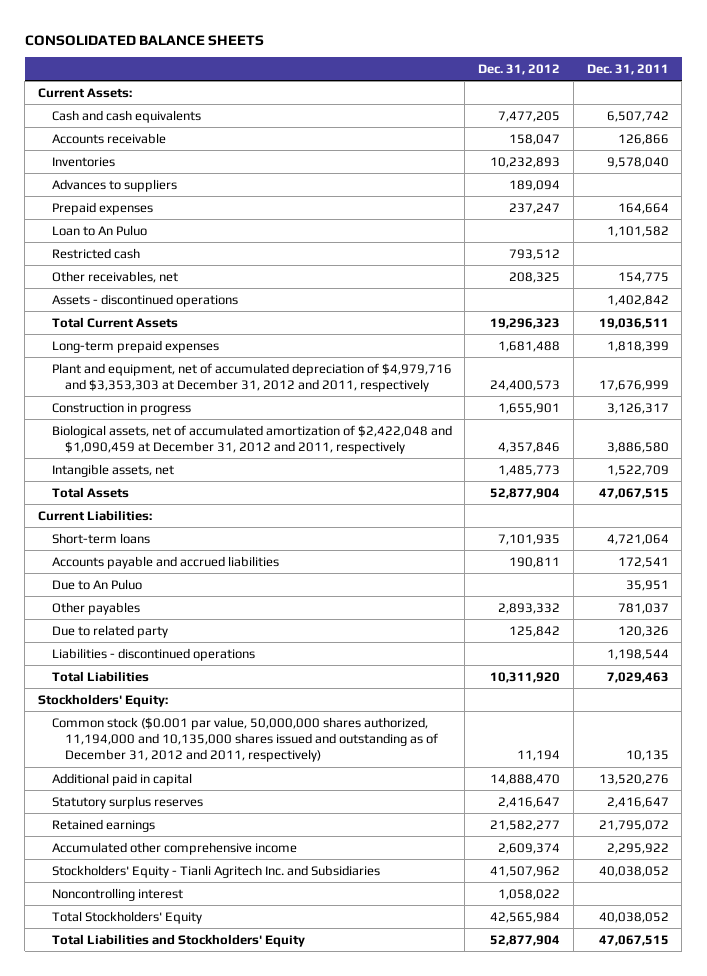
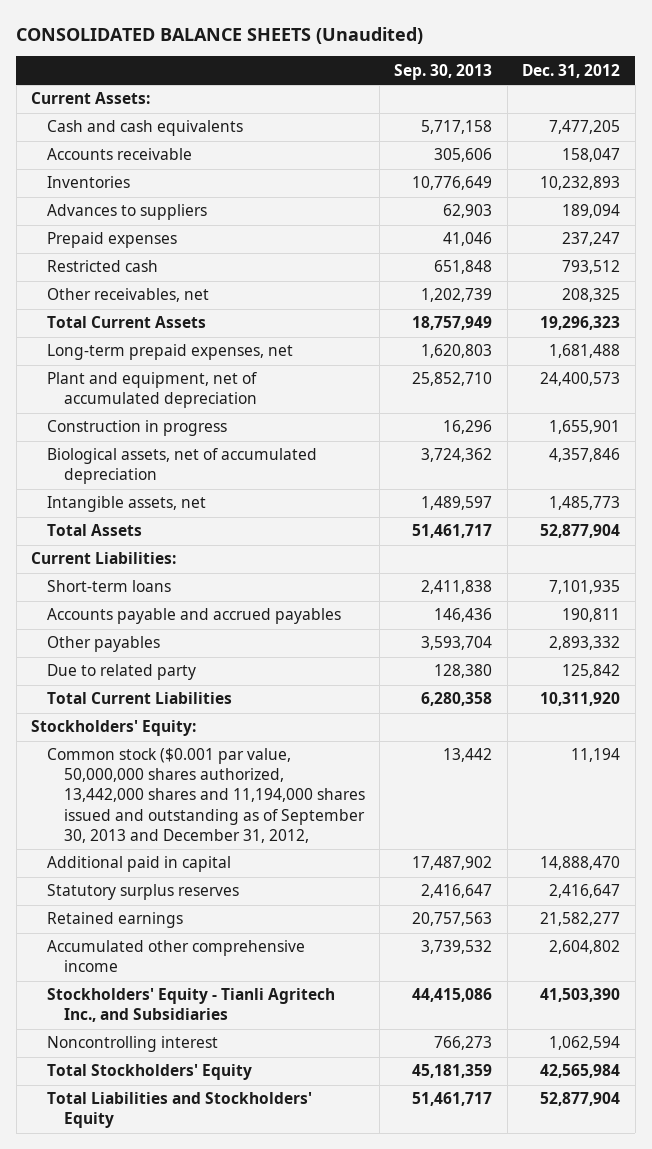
- CONSOLIDATED BALANCE SHEETS
+ CONSOLIDATED BALANCE SHEETS (Unaudited)
- | Dec. 31, 2012 | Dec. 31, 2011
+ | Sep. 30, 2013 | Dec. 31, 2012
- Loan to An Puluo | | 1,101,582
- Assets - discontinued operations | | 1,402,842
- Long-term prepaid expenses | 1,681,488 | 1,818,399
- Plant and equipment, net of accumulated depreciation of $4,979,716 and $3,353,303 at December 31, 2012 and 2011, respectively | 24,400,573 | 17,676,999
+ Long-term prepaid expenses, net | 1,620,803 | 1,681,488
+ Plant and equipment, net of accumulated depreciation | 25,852,710 | 24,400,573
- Biological assets, net of accumulated amortization of $2,422,048 and $1,090,459 at December 31, 2012 and 2011, respectively | 4,357,846 | 3,886,580
+ Biological assets, net of accumulated depreciation | 3,724,362 | 4,357,846
- Accounts payable and accrued liabilities | 190,811 | 172,541
- Due to An Puluo | | 35,951
+ Accounts payable and accrued payables | 146,436 | 190,811
- Liabilities - discontinued operations | | 1,198,544
- Total Liabilities | 10,311,920 | 7,029,463
+ Total Current Liabilities | 6,280,358 | 10,311,920
- Common stock ($0.001 par value, 50,000,000 shares authorized, 11,194,000 and 10,135,000 shares issued and outstanding as of December 31, 2012 and 2011, respectively) | 11,194 | 10,135
+ Common stock ($0.001 par value, 50,000,000 shares authorized, 13,442,000 shares and 11,194,000 shares issued and outstanding as of September 30, 2013 and December 31, 2012, | 13,442 | 11,194
- Accumulated other comprehensive income | 2,609,374 | 2,295,922
- Stockholders' Equity - Tianli Agritech Inc. and Subsidiaries | 41,507,962 | 40,038,052
- Noncontrolling interest | 1,058,022 |
+ Accumulated other comprehensive income | 3,739,532 | 2,604,802
+ Stockholders' Equity - Tianli Agritech Inc., and Subsidiaries | 44,415,086 | 41,503,390
+ Noncontrolling interest | 766,273 | 1,062,594

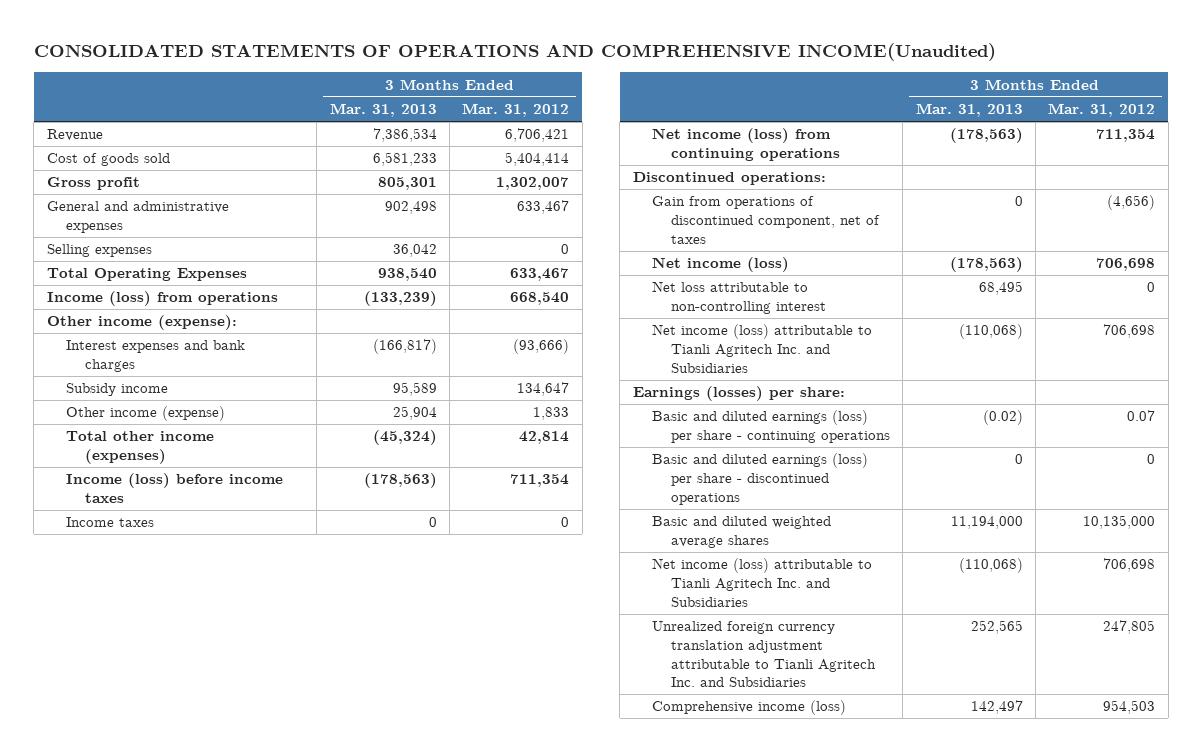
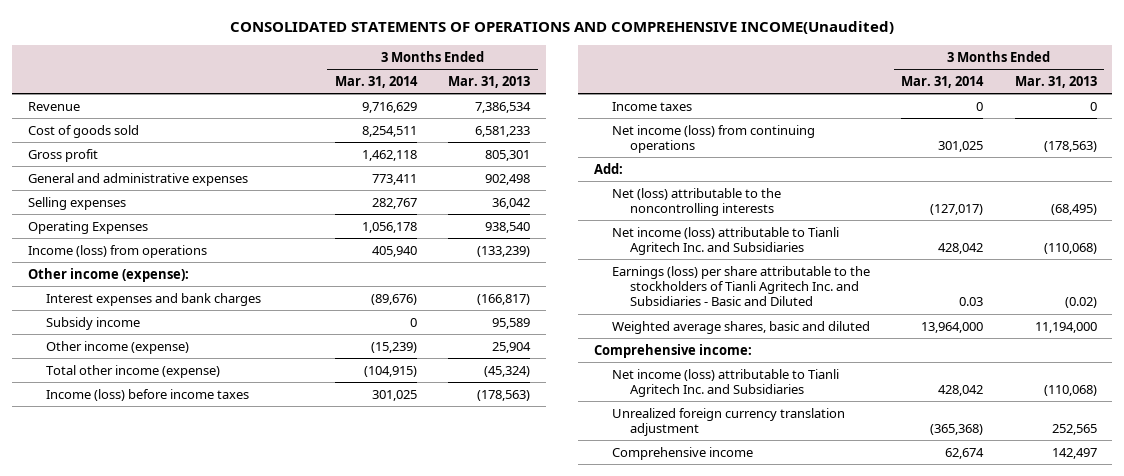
- | 3 Months Ended Mar. 31, 2013 | 3 Months Ended Mar. 31, 2012
+ | 3 Months Ended Mar. 31, 2014 | 3 Months Ended Mar. 31, 2013
- Total Operating Expenses | 938,540 | 633,467
+ Operating Expenses | 1,056,178 | 938,540
- Total other income (expenses) | (45,324) | 42,814
+ Total other income (expense) | (104,915) | (45,324)
- Discontinued operations:
- Gain from operations of discontinued component, net of taxes | 0 | (4,656)
- Net income (loss) | (178,563) | 706,698
- Net loss attributable to non-controlling interest | 68,495 | 0
+ Add:
+ Net (loss) attributable to the noncontrolling interests | (127,017) | (68,495)
- Earnings (losses) per share:
- Basic and diluted earnings (loss) per share - continuing operations | (0.02) | 0.07
- Basic and diluted earnings (loss) per share - discontinued operations | 0 | 0
- Basic and diluted weighted average shares | 11,194,000 | 10,135,000
+ Earnings (loss) per share attributable to the stockholders of Tianli Agritech Inc. and Subsidiaries - Basic and Diluted | 0.03 | (0.02)
+ Weighted average shares, basic and diluted | 13,964,000 | 11,194,000
+ Comprehensive income:
- Unrealized foreign currency translation adjustment attributable to Tianli Agritech Inc. and Subsidiaries | 252,565 | 247,805
- Comprehensive income (loss) | 142,497 | 954,503
+ Unrealized foreign currency translation adjustment | (365,368) | 252,565
+ Comprehensive income | 62,674 | 142,497

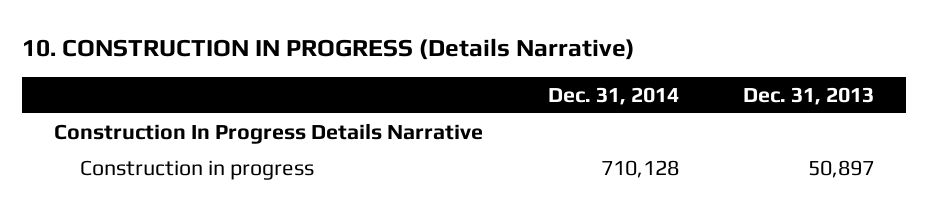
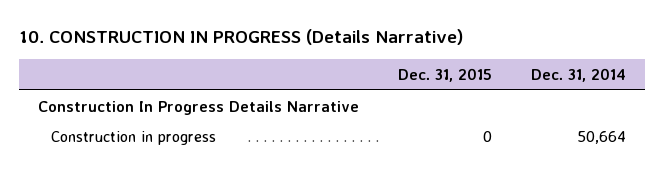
- | Dec. 31, 2014 | Dec. 31, 2013
+ | Dec. 31, 2015 | Dec. 31, 2014
- Construction in progress | 710,128 | 50,897
+ Construction in progress | 0 | 50,664

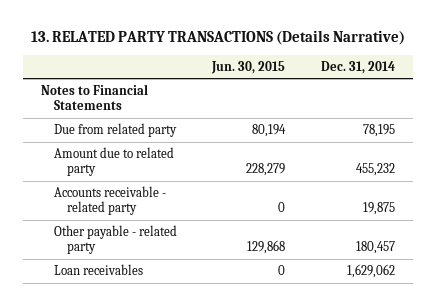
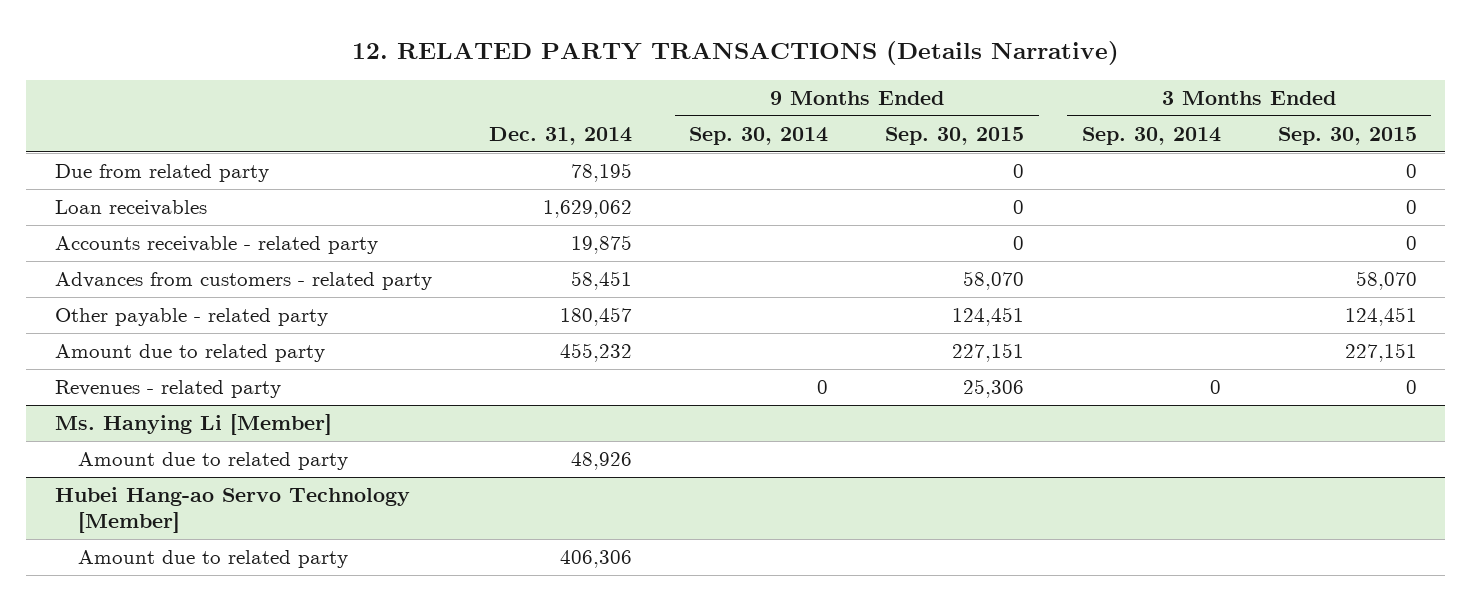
- 13. RELATED PARTY TRANSACTIONS (Details Narrative)
+ 12. RELATED PARTY TRANSACTIONS (Details Narrative)
- | Jun. 30, 2015 | Dec. 31, 2014
+ | Dec. 31, 2014 | 9 Months Ended Sep. 30, 2014 | 9 Months Ended Sep. 30, 2015 | 3 Months Ended Sep. 30, 2014 | 3 Months Ended Sep. 30, 2015
- Notes to Financial Statements
moved up: Loan receivables | 1,629,062 | | 0 | | 0
+ Advances from customers - related party | 58,451 | | 58,070 | | 58,070
moved down: Amount due to related party | 455,232 | | 227,151 | | 227,151
+ Revenues - related party | | 0 | 25,306 | 0 | 0
+ Ms. Hanying Li [Member]
+ Amount due to related party | 48,926 | | | |
+ Hubei Hang-ao Servo Technology [Member]
+ Amount due to related party | 406,306 | | | |

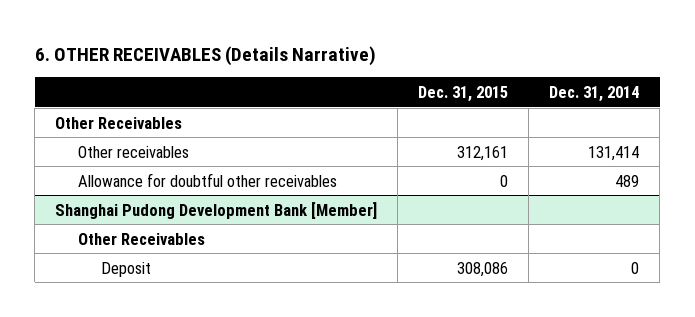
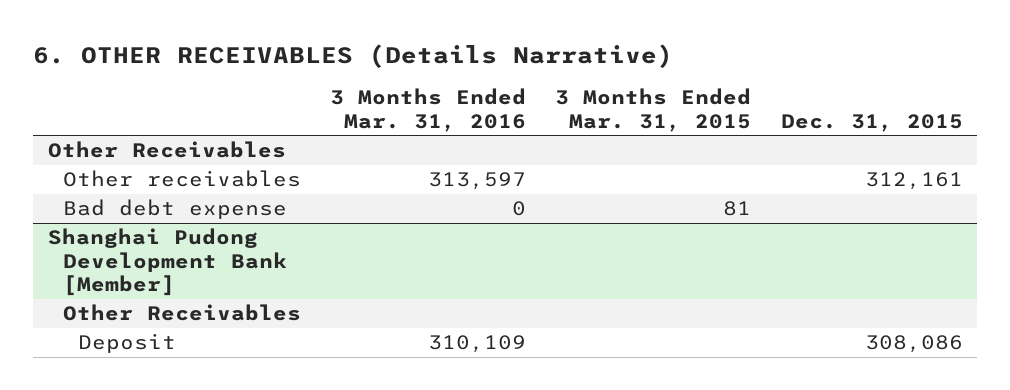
- | Dec. 31, 2015 | Dec. 31, 2014
+ | 3 Months Ended Mar. 31, 2016 | 3 Months Ended Mar. 31, 2015 | Dec. 31, 2015
- Allowance for doubtful other receivables | 0 | 489
+ Bad debt expense | 0 | 81 |

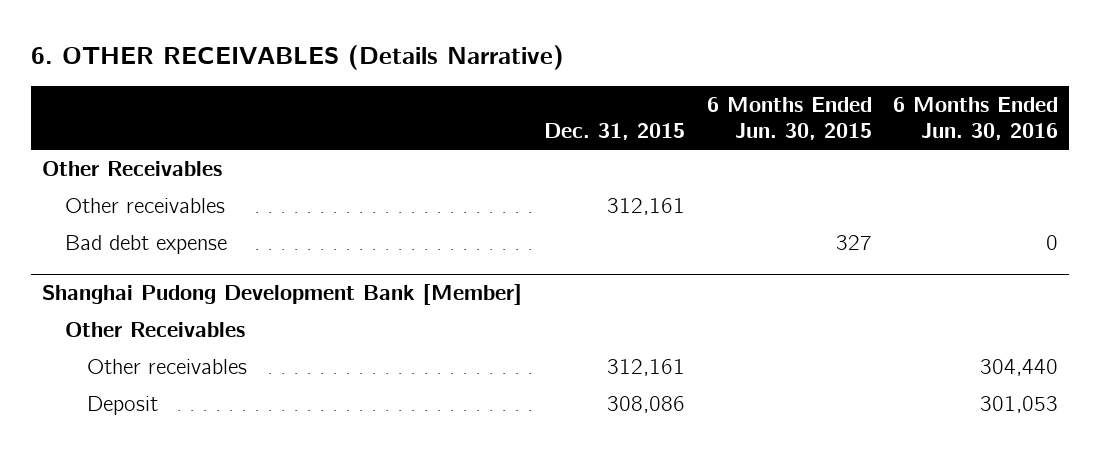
- | 3 Months Ended Mar. 31, 2016 | 3 Months Ended Mar. 31, 2015 | Dec. 31, 2015
+ | Dec. 31, 2015 | 6 Months Ended Jun. 30, 2015 | 6 Months Ended Jun. 30, 2016
@ Shanghai Pudong Development Bank [Member]
+ Other receivables | 312,161 | | 304,440

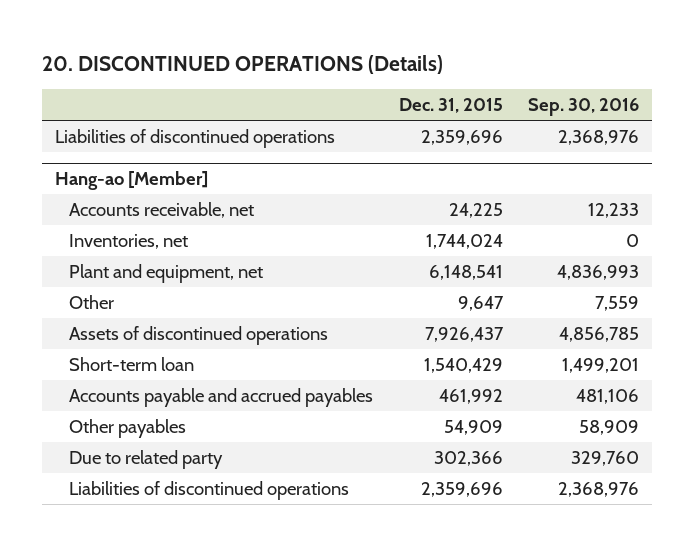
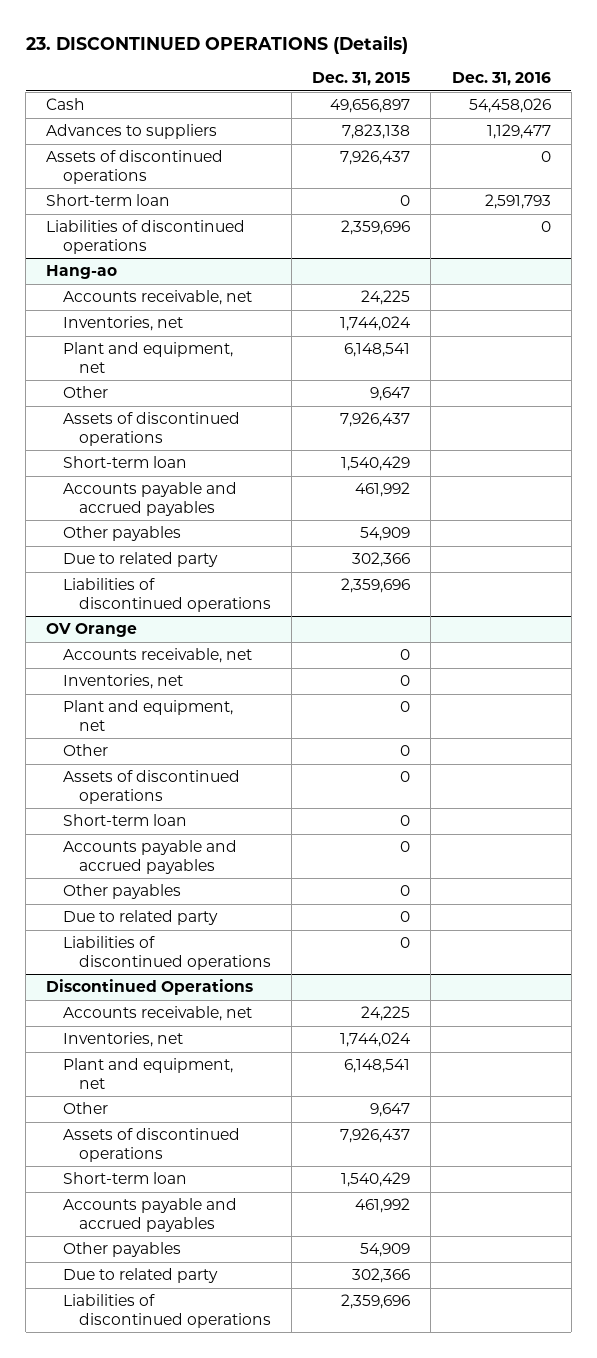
- 20. DISCONTINUED OPERATIONS (Details)
+ 23. DISCONTINUED OPERATIONS (Details)
- | Dec. 31, 2015 | Sep. 30, 2016
+ | Dec. 31, 2015 | Dec. 31, 2016
+ Cash | 49,656,897 | 54,458,026
+ Advances to suppliers | 7,823,138 | 1,129,477
+ Assets of discontinued operations | 7,926,437 | 0
+ Short-term loan | 0 | 2,591,793
- Hang-ao [Member]
+ Hang-ao
+ OV Orange
+ Accounts receivable, net | 0 |
+ Inventories, net | 0 |
+ Plant and equipment, net | 0 |
+ Other | 0 |
+ Assets of discontinued operations | 0 |
+ Short-term loan | 0 |
+ Accounts payable and accrued payables | 0 |
+ Other payables | 0 |
+ Due to related party | 0 |
+ Liabilities of discontinued operations | 0 |
+ Discontinued Operations
+ Accounts receivable, net | 24,225 |
+ Inventories, net | 1,744,024 |
+ Plant and equipment, net | 6,148,541 |
+ Other | 9,647 |
+ Assets of discontinued operations | 7,926,437 |
+ Short-term loan | 1,540,429 |
+ Accounts payable and accrued payables | 461,992 |
+ Other payables | 54,909 |
+ Due to related party | 302,366 |
+ Liabilities of discontinued operations | 2,359,696 |

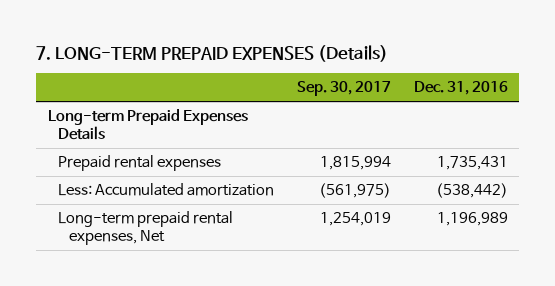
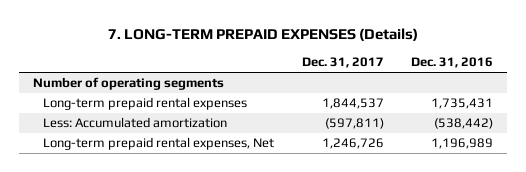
- | Sep. 30, 2017 | Dec. 31, 2016
+ | Dec. 31, 2017 | Dec. 31, 2016
- Long-term Prepaid Expenses Details
- Prepaid rental expenses | 1,815,994 | 1,735,431
+ Number of operating segments
+ Long-term prepaid rental expenses | 1,844,537 | 1,735,431

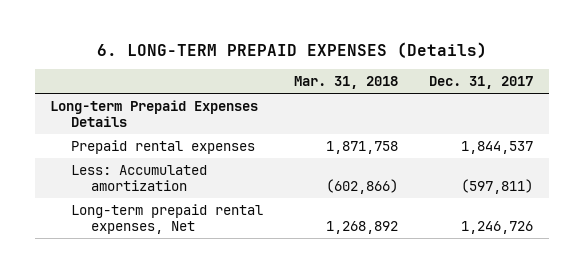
- 7. LONG-TERM PREPAID EXPENSES (Details)
+ 6. LONG-TERM PREPAID EXPENSES (Details)
- | Dec. 31, 2017 | Dec. 31, 2016
+ | Mar. 31, 2018 | Dec. 31, 2017
- Number of operating segments
- Long-term prepaid rental expenses | 1,844,537 | 1,735,431
+ Long-term Prepaid Expenses Details
+ Prepaid rental expenses | 1,871,758 | 1,844,537

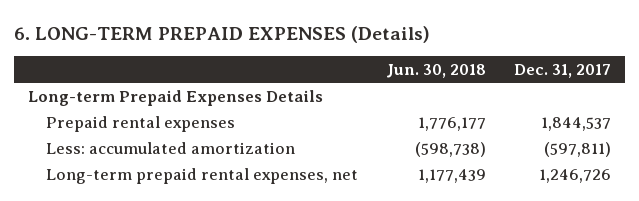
- | Mar. 31, 2018 | Dec. 31, 2017
+ | Jun. 30, 2018 | Dec. 31, 2017
- Less: Accumulated amortization | (602,866) | (597,811)
- Long-term prepaid rental expenses, Net | 1,268,892 | 1,246,726
+ Less: accumulated amortization | (598,738) | (597,811)
+ Long-term prepaid rental expenses, net | 1,177,439 | 1,246,726

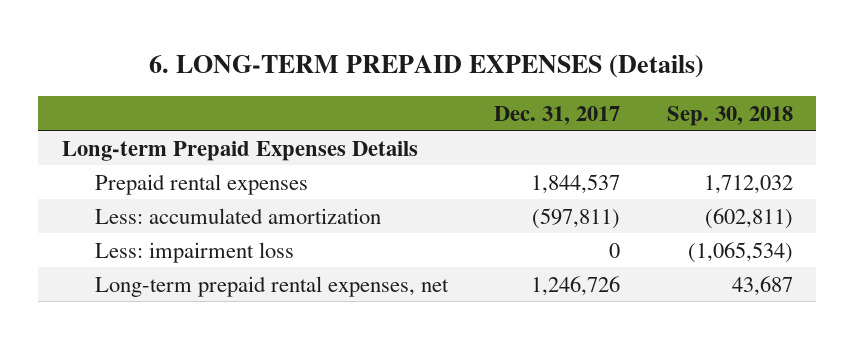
- | Jun. 30, 2018 | Dec. 31, 2017
+ | Dec. 31, 2017 | Sep. 30, 2018
+ Less: impairment loss | 0 | (1,065,534)

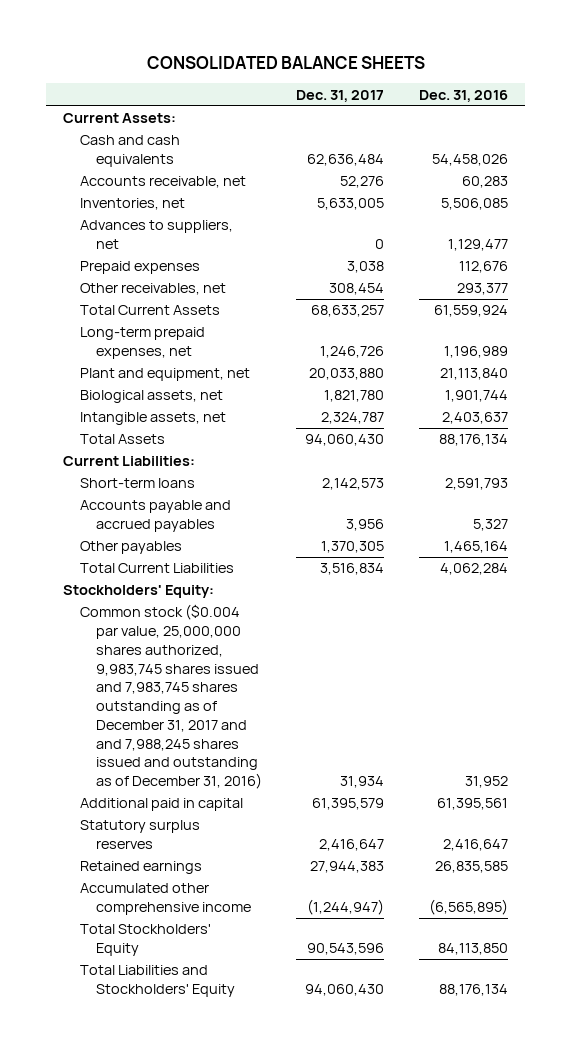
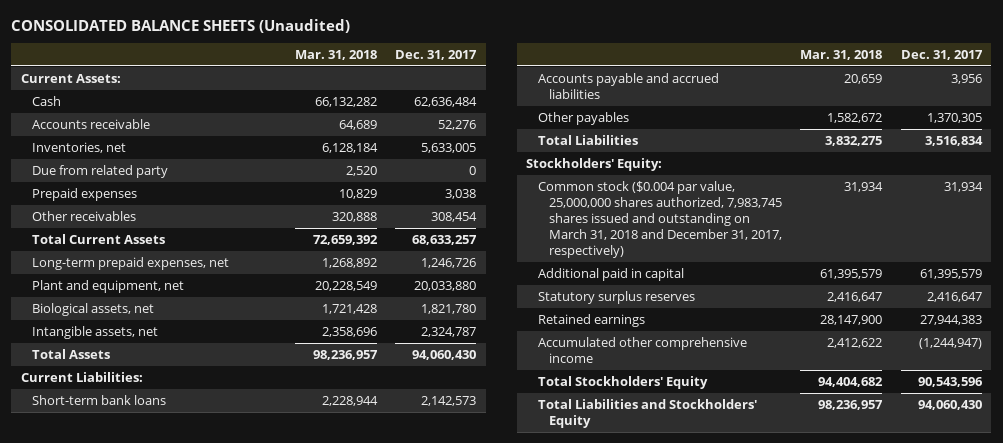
- CONSOLIDATED BALANCE SHEETS
+ CONSOLIDATED BALANCE SHEETS (Unaudited)
- | Dec. 31, 2017 | Dec. 31, 2016
+ | Mar. 31, 2018 | Dec. 31, 2017
- Cash and cash equivalents | 62,636,484 | 54,458,026
- Accounts receivable, net | 52,276 | 60,283
+ Cash | 66,132,282 | 62,636,484
+ Accounts receivable | 64,689 | 52,276
- Advances to suppliers, net | 0 | 1,129,477
+ Due from related party | 2,520 | 0
- Other receivables, net | 308,454 | 293,377
+ Other receivables | 320,888 | 308,454
- Short-term loans | 2,142,573 | 2,591,793
- Accounts payable and accrued payables | 3,956 | 5,327
+ Short-term bank loans | 2,228,944 | 2,142,573
+ Accounts payable and accrued liabilities | 20,659 | 3,956
- Total Current Liabilities | 3,516,834 | 4,062,284
+ Total Liabilities | 3,832,275 | 3,516,834
- Common stock ($0.004 par value, 25,000,000 shares authorized, 9,983,745 shares issued and 7,983,745 shares outstanding as of December 31, 2017 and and 7,988,245 shares issued and outstanding as of December 31, 2016) | 31,934 | 31,952
+ Common stock ($0.004 par value, 25,000,000 shares authorized, 7,983,745 shares issued and outstanding on March 31, 2018 and December 31, 2017, respectively) | 31,934 | 31,934

